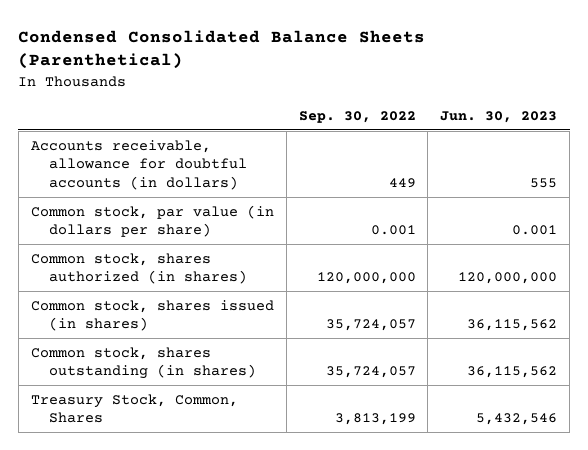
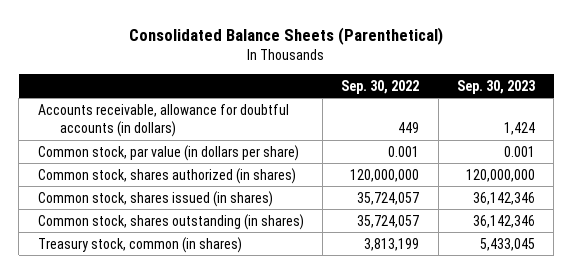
- Condensed Consolidated Balance Sheets (Parenthetical)
+ Consolidated Balance Sheets (Parenthetical)
- | Sep. 30, 2022 | Jun. 30, 2023
+ | Sep. 30, 2022 | Sep. 30, 2023
- Treasury Stock, Common, Shares | 3,813,199 | 5,432,546
+ Treasury stock, common (in shares) | 3,813,199 | 5,433,045

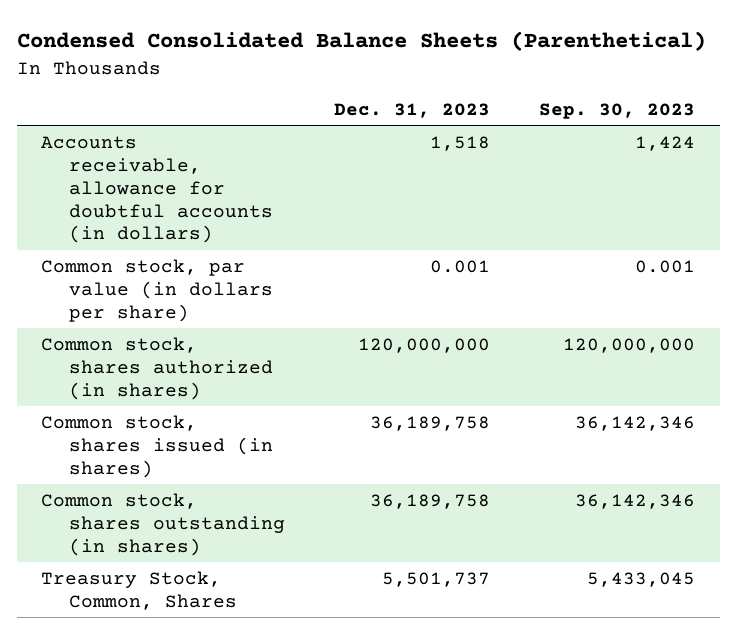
- Consolidated Balance Sheets (Parenthetical)
+ Condensed Consolidated Balance Sheets (Parenthetical)
- | Sep. 30, 2022 | Sep. 30, 2023
+ | Dec. 31, 2023 | Sep. 30, 2023
- Treasury stock, common (in shares) | 3,813,199 | 5,433,045
+ Treasury Stock, Common, Shares | 5,501,737 | 5,433,045

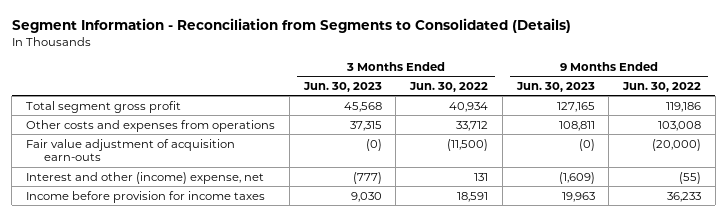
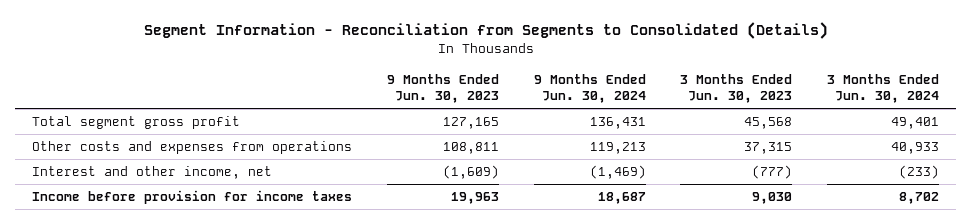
- | 3 Months Ended Jun. 30, 2023 | 3 Months Ended Jun. 30, 2022 | 9 Months Ended Jun. 30, 2023 | 9 Months Ended Jun. 30, 2022
+ | 9 Months Ended Jun. 30, 2023 | 9 Months Ended Jun. 30, 2024 | 3 Months Ended Jun. 30, 2023 | 3 Months Ended Jun. 30, 2024
- Fair value adjustment of acquisition earn-outs | (0) | (11,500) | (0) | (20,000)
- Interest and other (income) expense, net | (777) | 131 | (1,609) | (55)
+ Interest and other income, net | (1,609) | (1,469) | (777) | (233)

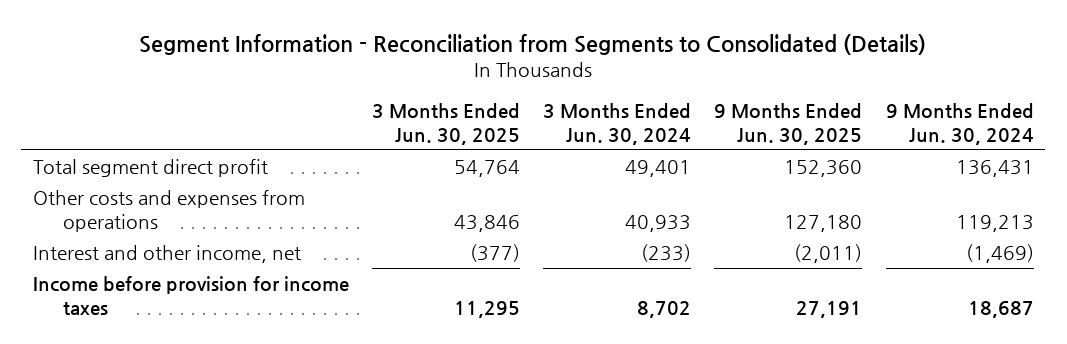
- | 9 Months Ended Jun. 30, 2023 | 9 Months Ended Jun. 30, 2024 | 3 Months Ended Jun. 30, 2023 | 3 Months Ended Jun. 30, 2024
+ | 3 Months Ended Jun. 30, 2025 | 3 Months Ended Jun. 30, 2024 | 9 Months Ended Jun. 30, 2025 | 9 Months Ended Jun. 30, 2024
- Total segment gross profit | 127,165 | 136,431 | 45,568 | 49,401
+ Total segment direct profit | 54,764 | 49,401 | 152,360 | 136,431

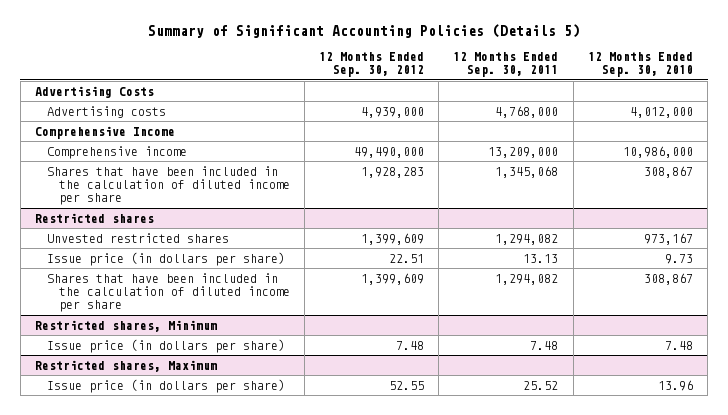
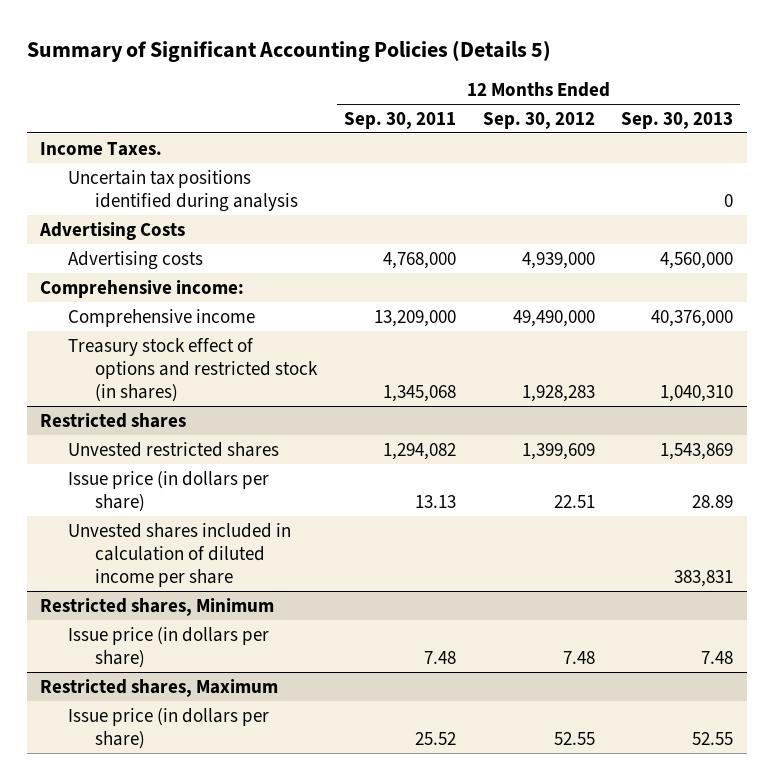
- | 12 Months Ended Sep. 30, 2012 | 12 Months Ended Sep. 30, 2011 | 12 Months Ended Sep. 30, 2010
+ | 12 Months Ended Sep. 30, 2011 | 12 Months Ended Sep. 30, 2012 | 12 Months Ended Sep. 30, 2013
+ Income Taxes.
+ Uncertain tax positions identified during analysis | | | 0
- Comprehensive Income
+ Comprehensive income:
- Shares that have been included in the calculation of diluted income per share | 1,928,283 | 1,345,068 | 308,867
+ Treasury stock effect of options and restricted stock (in shares) | 1,345,068 | 1,928,283 | 1,040,310
@ Restricted shares
- Shares that have been included in the calculation of diluted income per share | 1,399,609 | 1,294,082 | 308,867
+ Unvested shares included in calculation of diluted income per share | | | 383,831

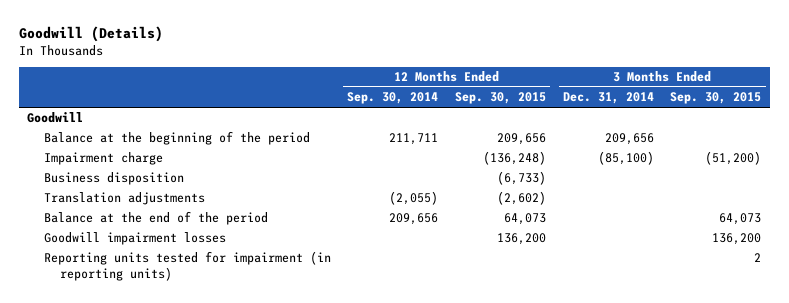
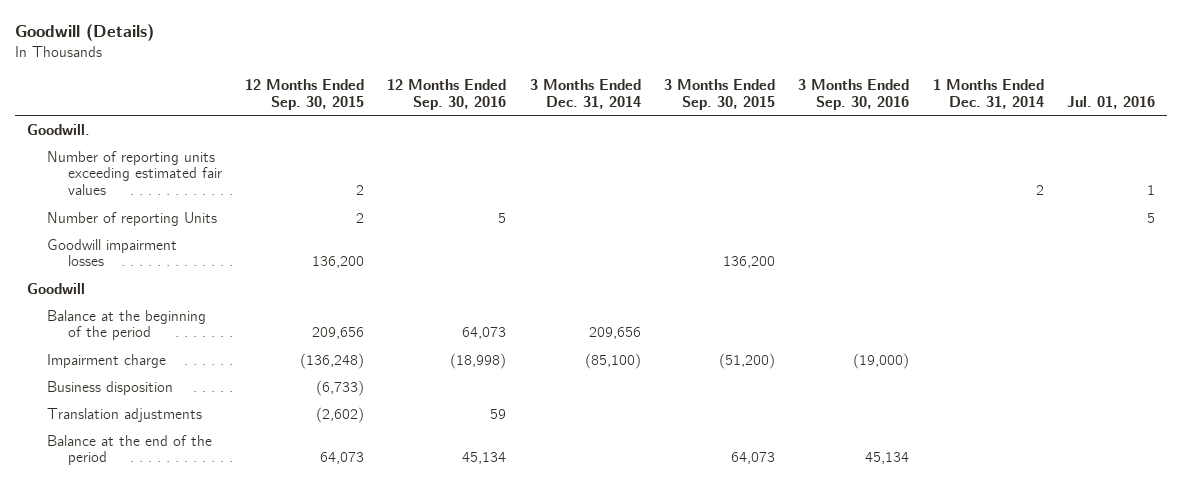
- | 12 Months Ended Sep. 30, 2014 | 12 Months Ended Sep. 30, 2015 | 3 Months Ended Dec. 31, 2014 | 3 Months Ended Sep. 30, 2015
+ | 12 Months Ended Sep. 30, 2015 | 12 Months Ended Sep. 30, 2016 | 3 Months Ended Dec. 31, 2014 | 3 Months Ended Sep. 30, 2015 | 3 Months Ended Sep. 30, 2016 | 1 Months Ended Dec. 31, 2014 | Jul. 01, 2016
+ Goodwill.
+ Number of reporting units exceeding estimated fair values | 2 | | | | | 2 | 1
+ Number of reporting Units | 2 | 5 | | | | | 5
moved up: Goodwill impairment losses | 136,200 | | | 136,200 | | |
- Reporting units tested for impairment (in reporting units) | | | | 2

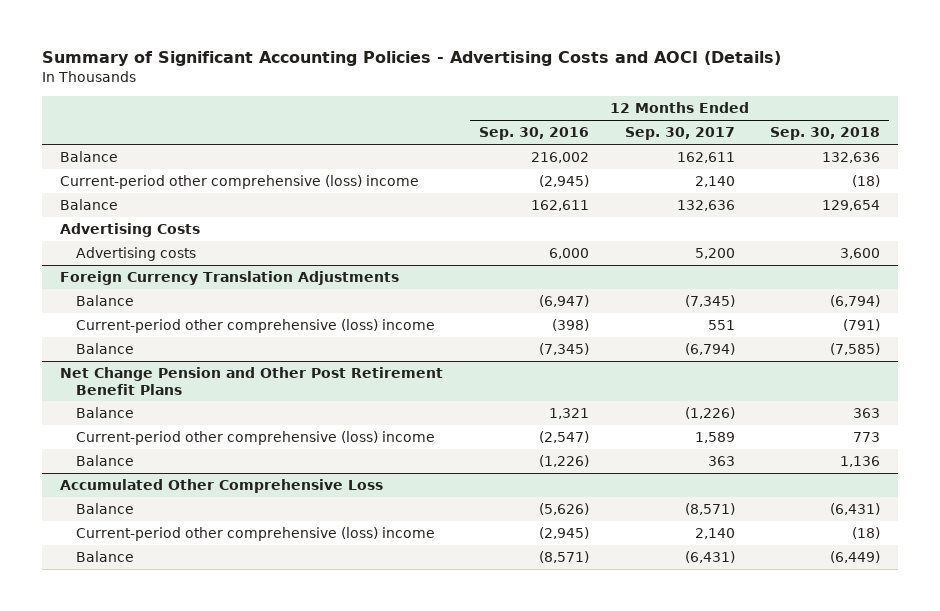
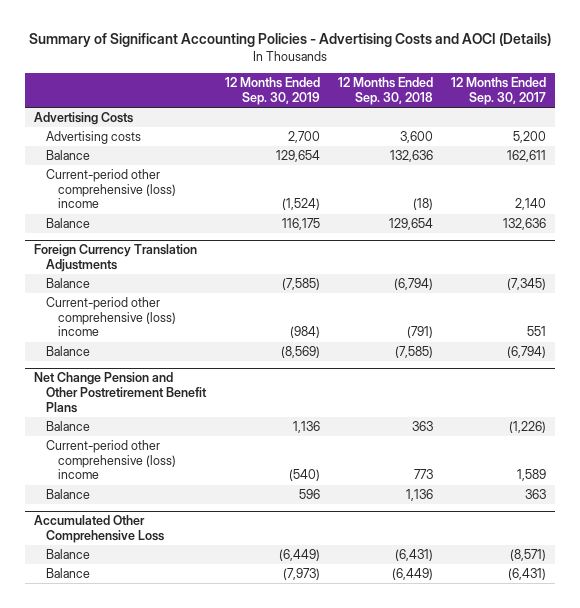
- | 12 Months Ended Sep. 30, 2016 | 12 Months Ended Sep. 30, 2017 | 12 Months Ended Sep. 30, 2018
+ | 12 Months Ended Sep. 30, 2019 | 12 Months Ended Sep. 30, 2018 | 12 Months Ended Sep. 30, 2017
moved up: Advertising Costs
moved up: Advertising costs | 2,700 | 3,600 | 5,200
- Net Change Pension and Other Post Retirement Benefit Plans
+ Net Change Pension and Other Postretirement Benefit Plans
@ Accumulated Other Comprehensive Loss
- Current-period other comprehensive (loss) income | (2,945) | 2,140 | (18)

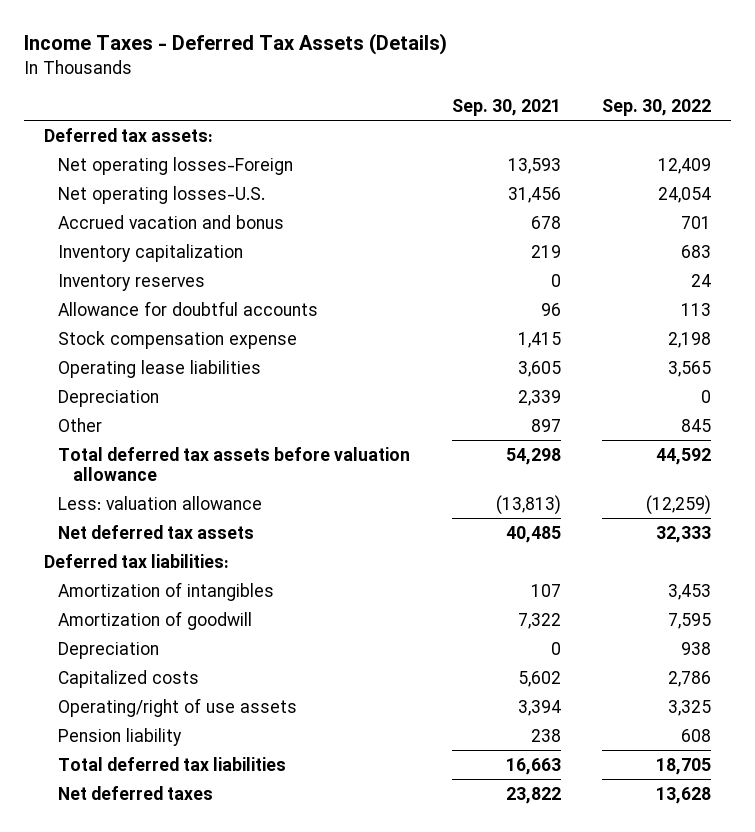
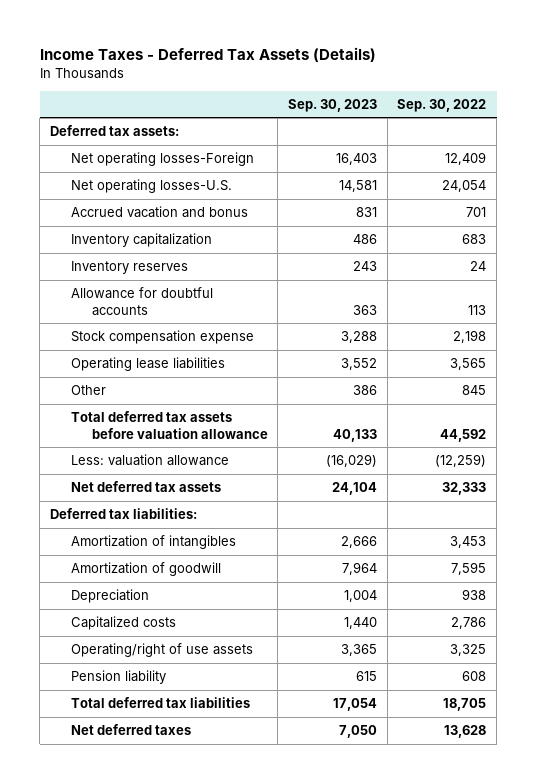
- | Sep. 30, 2021 | Sep. 30, 2022
+ | Sep. 30, 2023 | Sep. 30, 2022
- Depreciation | 2,339 | 0

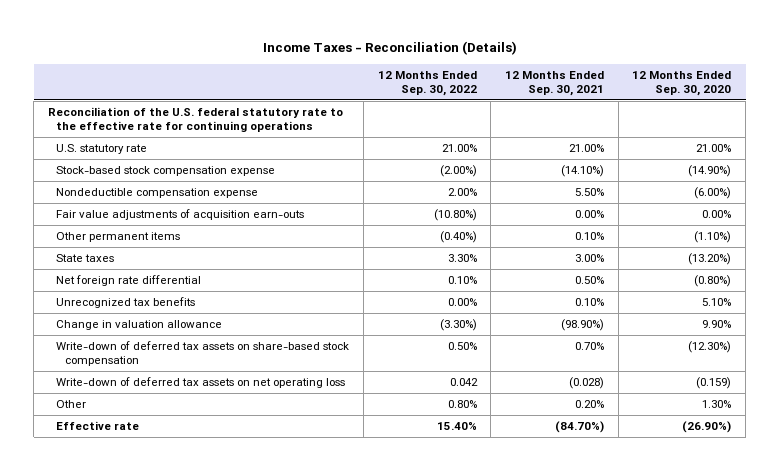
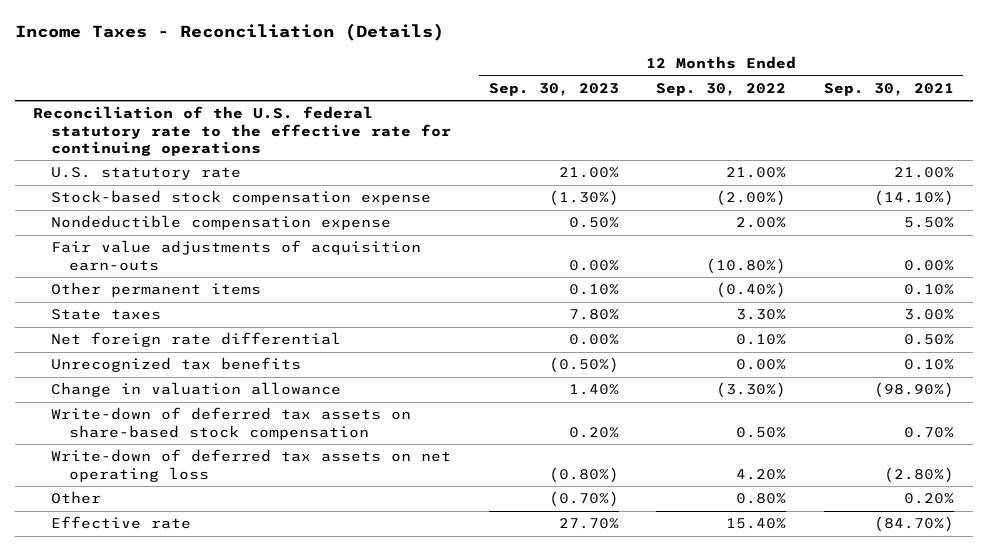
- | 12 Months Ended Sep. 30, 2022 | 12 Months Ended Sep. 30, 2021 | 12 Months Ended Sep. 30, 2020
+ | 12 Months Ended Sep. 30, 2023 | 12 Months Ended Sep. 30, 2022 | 12 Months Ended Sep. 30, 2021
- Write-down of deferred tax assets on net operating loss | 0.042 | (0.028) | (0.159)
+ Write-down of deferred tax assets on net operating loss | (0.80%) | 4.20% | (2.80%)

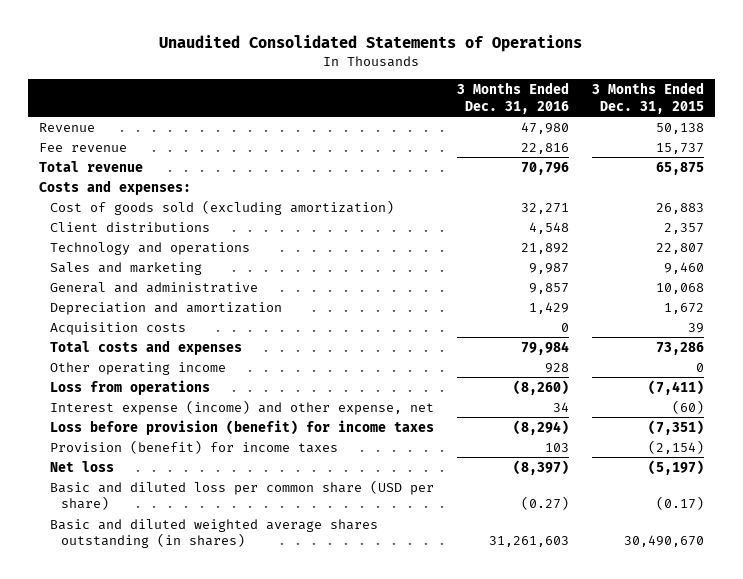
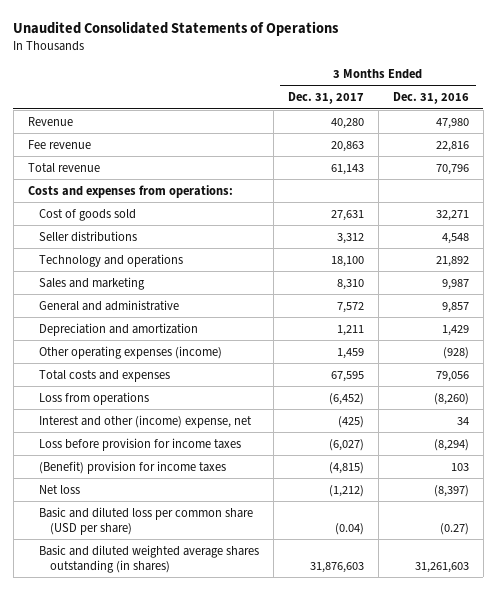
- | 3 Months Ended Dec. 31, 2016 | 3 Months Ended Dec. 31, 2015
+ | 3 Months Ended Dec. 31, 2017 | 3 Months Ended Dec. 31, 2016
- Costs and expenses:
- Cost of goods sold (excluding amortization) | 32,271 | 26,883
- Client distributions | 4,548 | 2,357
+ Costs and expenses from operations:
+ Cost of goods sold | 27,631 | 32,271
+ Seller distributions | 3,312 | 4,548
- Acquisition costs | 0 | 39
- Total costs and expenses | 79,984 | 73,286
- Other operating income | 928 | 0
+ Other operating expenses (income) | 1,459 | (928)
+ Total costs and expenses | 67,595 | 79,056
- Interest expense (income) and other expense, net | 34 | (60)
- Loss before provision (benefit) for income taxes | (8,294) | (7,351)
- Provision (benefit) for income taxes | 103 | (2,154)
+ Interest and other (income) expense, net | (425) | 34
+ Loss before provision for income taxes | (6,027) | (8,294)
+ (Benefit) provision for income taxes | (4,815) | 103

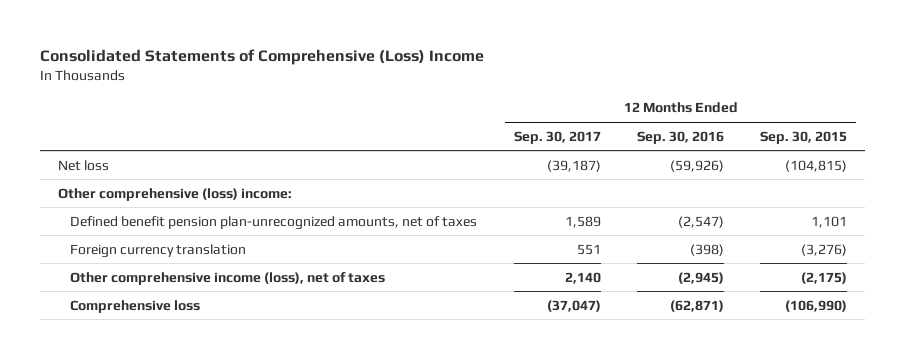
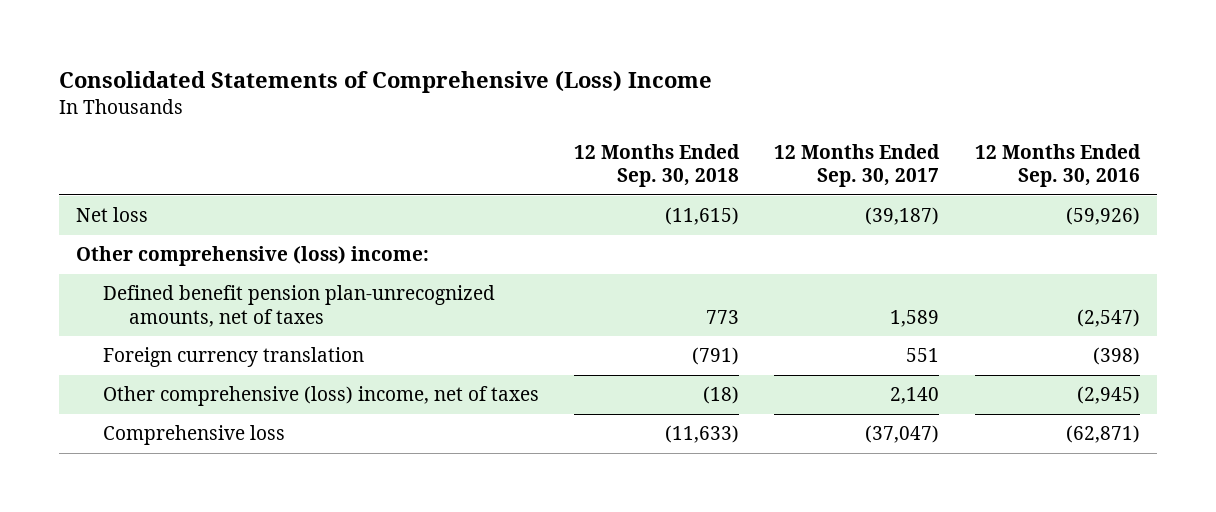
- | 12 Months Ended Sep. 30, 2017 | 12 Months Ended Sep. 30, 2016 | 12 Months Ended Sep. 30, 2015
+ | 12 Months Ended Sep. 30, 2018 | 12 Months Ended Sep. 30, 2017 | 12 Months Ended Sep. 30, 2016
- Other comprehensive income (loss), net of taxes | 2,140 | (2,945) | (2,175)
+ Other comprehensive (loss) income, net of taxes | (18) | 2,140 | (2,945)

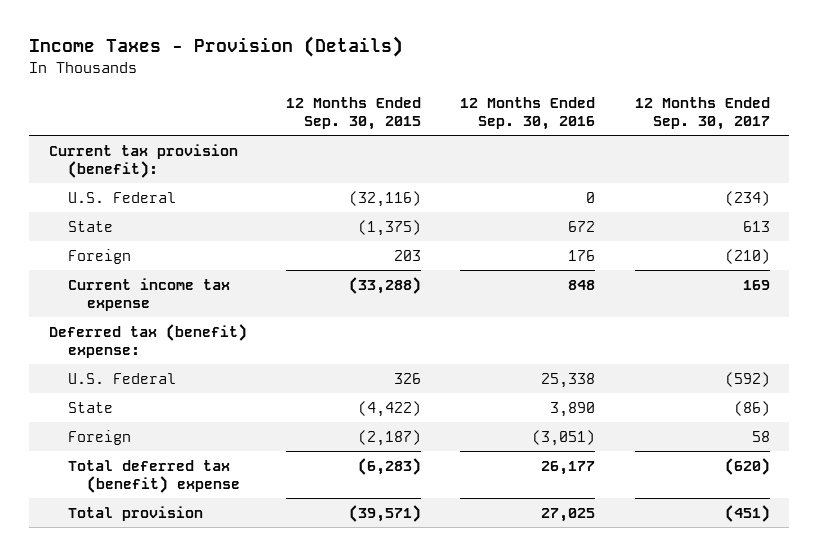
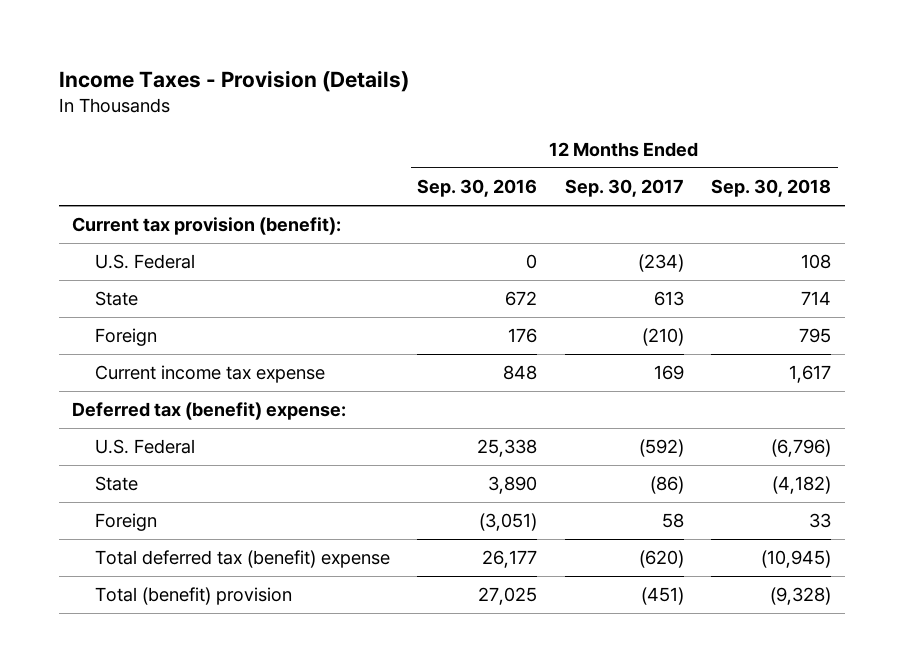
- | 12 Months Ended Sep. 30, 2015 | 12 Months Ended Sep. 30, 2016 | 12 Months Ended Sep. 30, 2017
+ | 12 Months Ended Sep. 30, 2016 | 12 Months Ended Sep. 30, 2017 | 12 Months Ended Sep. 30, 2018
- Total provision | (39,571) | 27,025 | (451)
+ Total (benefit) provision | 27,025 | (451) | (9,328)

